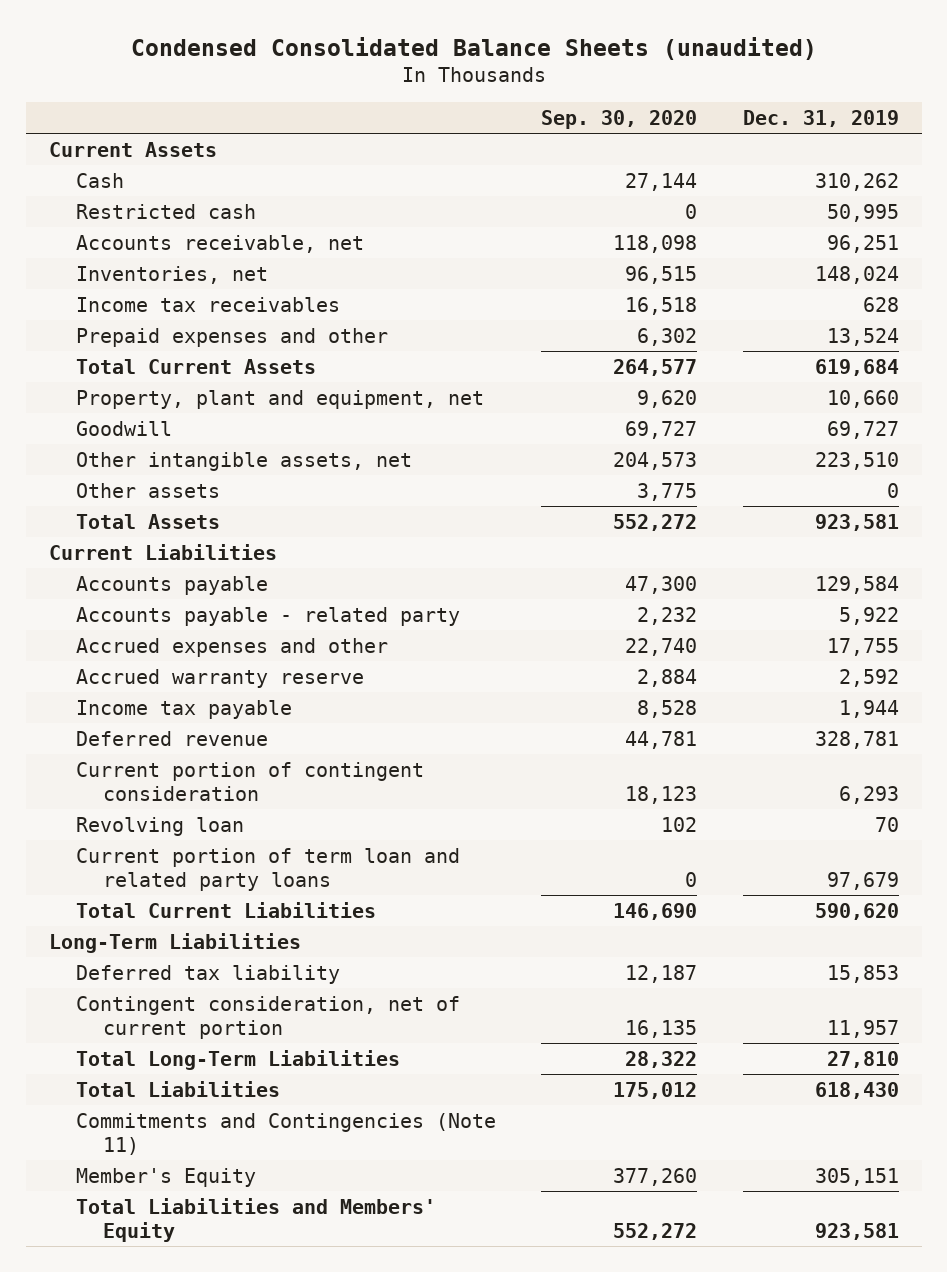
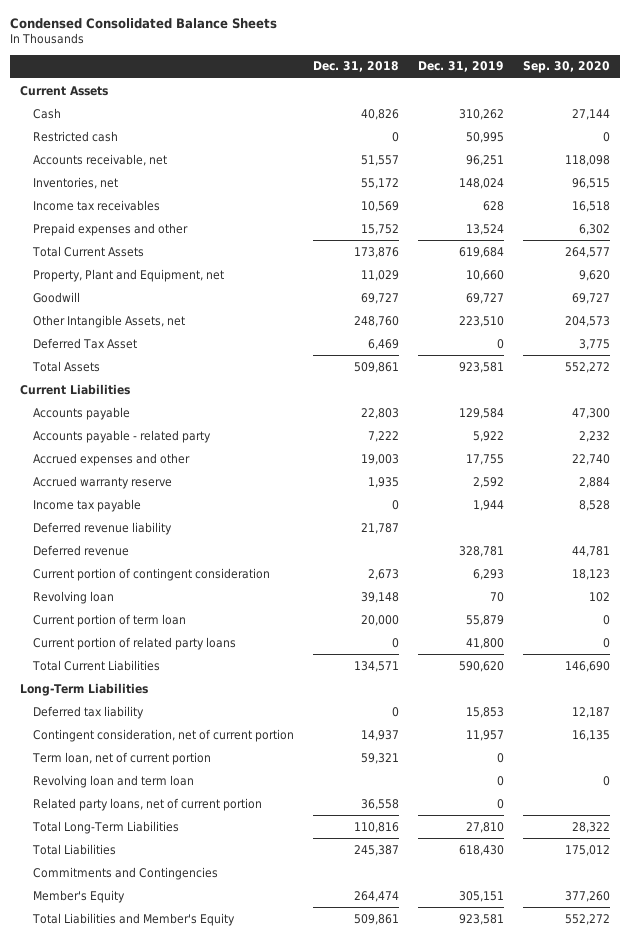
- Condensed Consolidated Balance Sheets (unaudited)
+ Condensed Consolidated Balance Sheets
- | Sep. 30, 2020 | Dec. 31, 2019
+ | Dec. 31, 2018 | Dec. 31, 2019 | Sep. 30, 2020
- Property, plant and equipment, net | 9,620 | 10,660
+ Property, Plant and Equipment, net | 11,029 | 10,660 | 9,620
- Other intangible assets, net | 204,573 | 223,510
- Other assets | 3,775 | 0
+ Other Intangible Assets, net | 248,760 | 223,510 | 204,573
+ Deferred Tax Asset | 6,469 | 0 | 3,775
+ Deferred revenue liability | 21,787 | |
- Current portion of term loan and related party loans | 0 | 97,679
+ Current portion of term loan | 20,000 | 55,879 | 0
+ Current portion of related party loans | 0 | 41,800 | 0
+ Term loan, net of current portion | 59,321 | 0 |
+ Revolving loan and term loan | | 0 | 0
+ Related party loans, net of current portion | 36,558 | 0 |
- Commitments and Contingencies (Note 11)
+ Commitments and Contingencies
- Total Liabilities and Members' Equity | 552,272 | 923,581
+ Total Liabilities and Member's Equity | 509,861 | 923,581 | 552,272

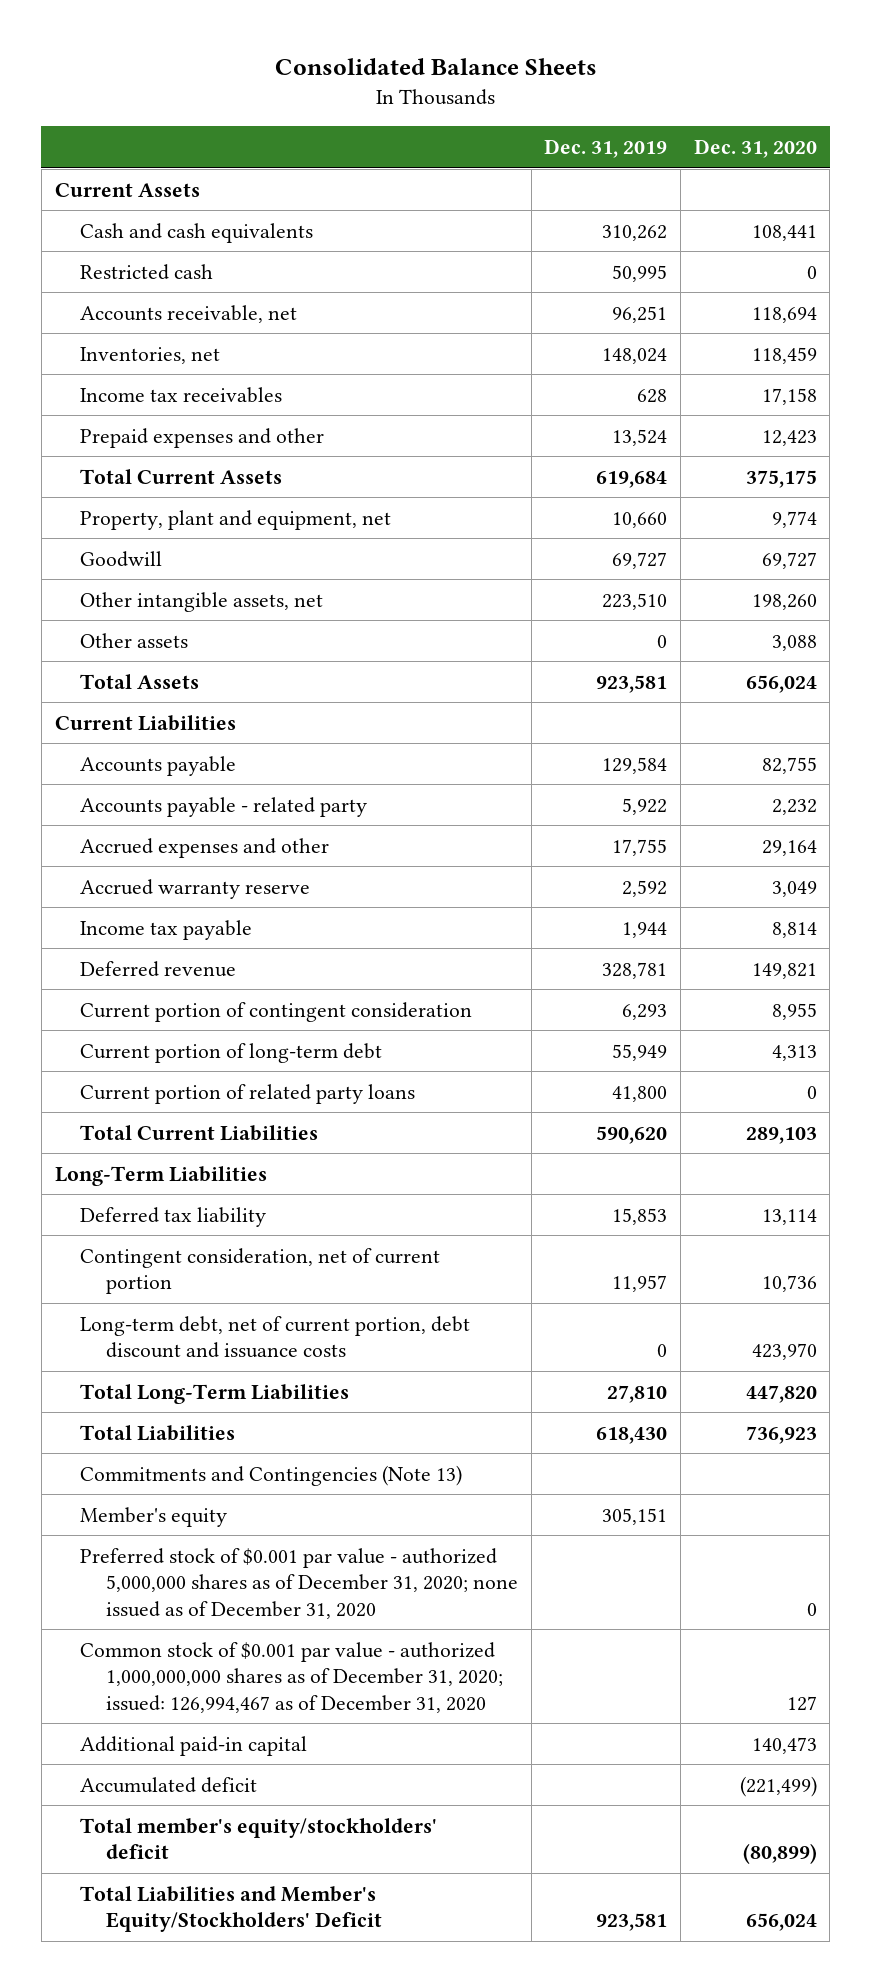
- Condensed Consolidated Balance Sheets
+ Consolidated Balance Sheets
- | Dec. 31, 2018 | Dec. 31, 2019 | Sep. 30, 2020
+ | Dec. 31, 2019 | Dec. 31, 2020
- Cash | 40,826 | 310,262 | 27,144
+ Cash and cash equivalents | 310,262 | 108,441
- Property, Plant and Equipment, net | 11,029 | 10,660 | 9,620
+ Property, plant and equipment, net | 10,660 | 9,774
- Other Intangible Assets, net | 248,760 | 223,510 | 204,573
- Deferred Tax Asset | 6,469 | 0 | 3,775
+ Other intangible assets, net | 223,510 | 198,260
+ Other assets | 0 | 3,088
- Deferred revenue liability | 21,787 | |
- Revolving loan | 39,148 | 70 | 102
- Current portion of term loan | 20,000 | 55,879 | 0
+ Current portion of long-term debt | 55,949 | 4,313
- Term loan, net of current portion | 59,321 | 0 |
- Revolving loan and term loan | | 0 | 0
- Related party loans, net of current portion | 36,558 | 0 |
+ Long-term debt, net of current portion, debt discount and issuance costs | 0 | 423,970
- Commitments and Contingencies
- Member's Equity | 264,474 | 305,151 | 377,260
- Total Liabilities and Member's Equity | 509,861 | 923,581 | 552,272
+ Commitments and Contingencies (Note 13)
+ Member's equity | 305,151 |
+ Preferred stock of $0.001 par value - authorized 5,000,000 shares as of December 31, 2020; none issued as of December 31, 2020 | | 0
+ Common stock of $0.001 par value - authorized 1,000,000,000 shares as of December 31, 2020; issued: 126,994,467 as of December 31, 2020 | | 127
+ Additional paid-in capital | | 140,473
+ Accumulated deficit | | (221,499)
+ Total member's equity/stockholders' deficit | | (80,899)
+ Total Liabilities and Member's Equity/Stockholders' Deficit | 923,581 | 656,024

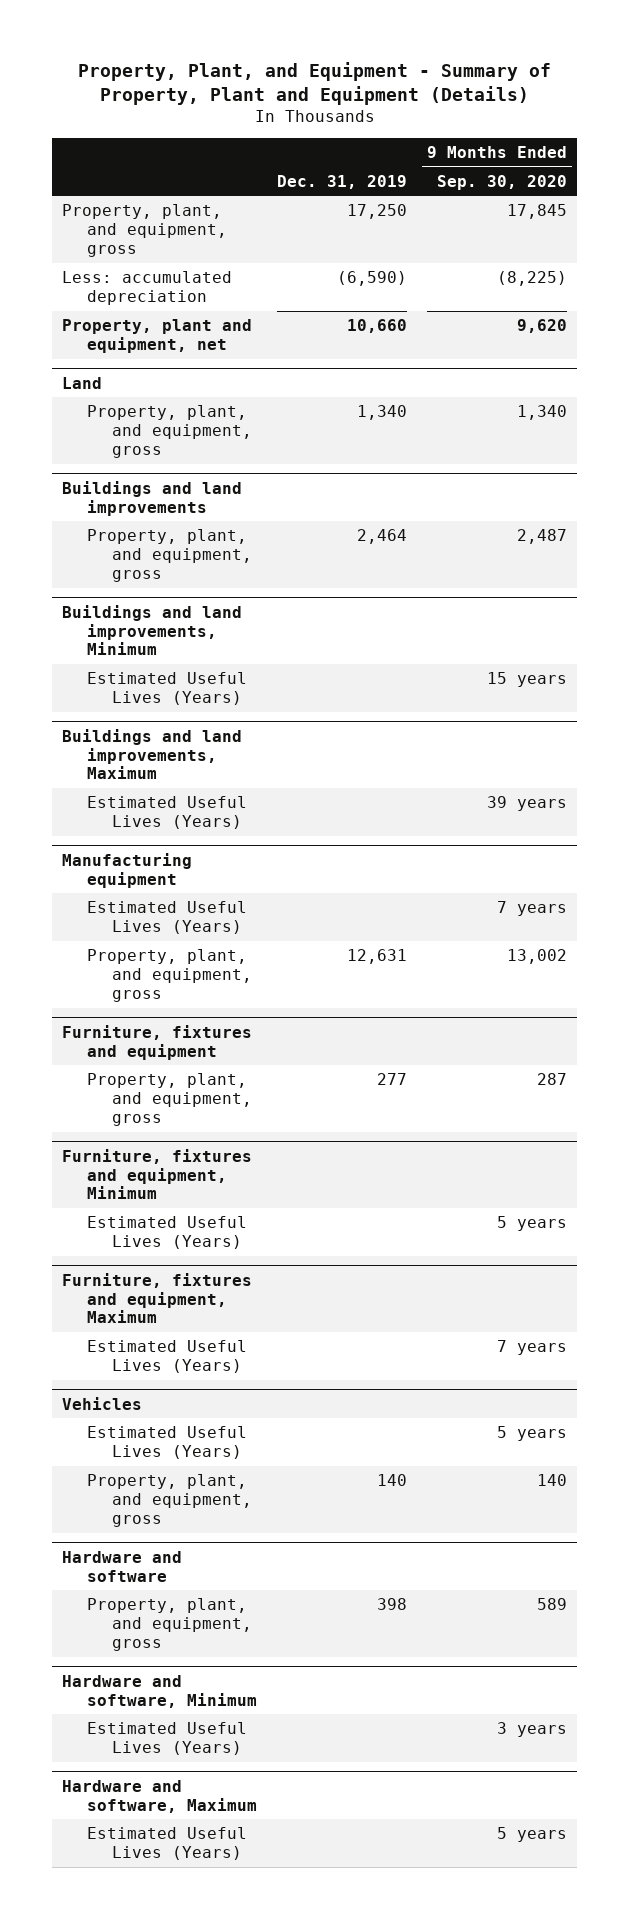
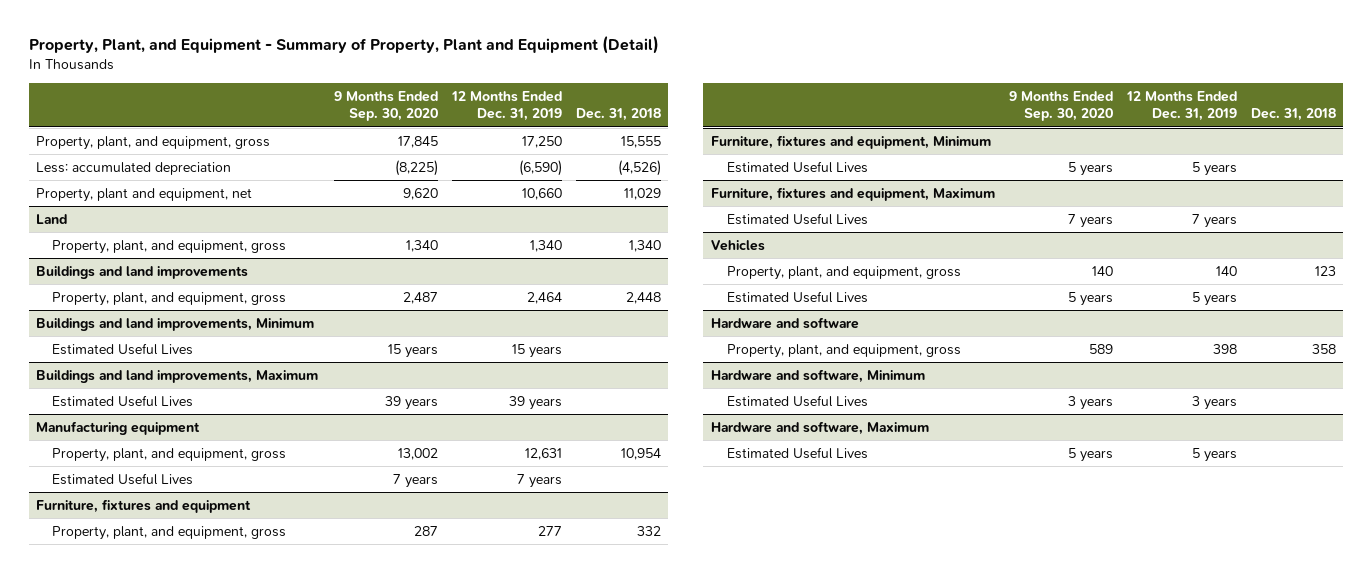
- Property, Plant, and Equipment - Summary of Property, Plant and Equipment (Details)
+ Property, Plant, and Equipment - Summary of Property, Plant and Equipment (Detail)
- | Dec. 31, 2019 | 9 Months Ended Sep. 30, 2020
+ | 9 Months Ended Sep. 30, 2020 | 12 Months Ended Dec. 31, 2019 | Dec. 31, 2018
@ Buildings and land improvements, Minimum
- Estimated Useful Lives (Years) | | 15 years
+ Estimated Useful Lives | 15 years | 15 years |
@ Buildings and land improvements, Maximum
- Estimated Useful Lives (Years) | | 39 years
+ Estimated Useful Lives | 39 years | 39 years |
@ Manufacturing equipment
- Estimated Useful Lives (Years) | | 7 years
+ Estimated Useful Lives | 7 years | 7 years |
@ Furniture, fixtures and equipment, Minimum
- Estimated Useful Lives (Years) | | 5 years
+ Estimated Useful Lives | 5 years | 5 years |
@ Furniture, fixtures and equipment, Maximum
- Estimated Useful Lives (Years) | | 7 years
+ Estimated Useful Lives | 7 years | 7 years |
@ Vehicles
- Estimated Useful Lives (Years) | | 5 years
+ Estimated Useful Lives | 5 years | 5 years |
@ Hardware and software, Minimum
- Estimated Useful Lives (Years) | | 3 years
+ Estimated Useful Lives | 3 years | 3 years |
@ Hardware and software, Maximum
- Estimated Useful Lives (Years) | | 5 years
+ Estimated Useful Lives | 5 years | 5 years |

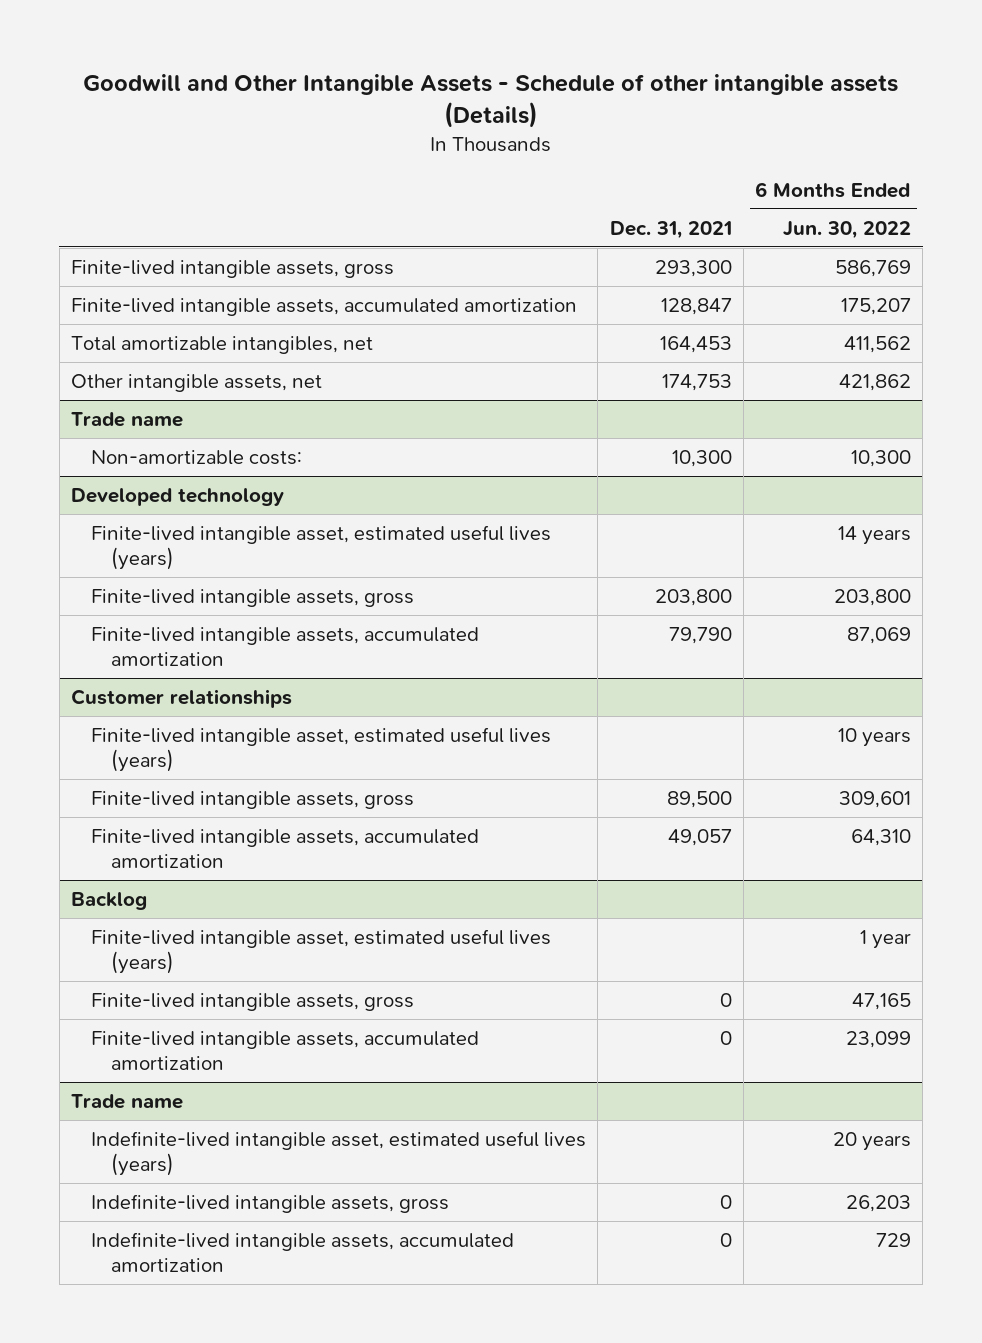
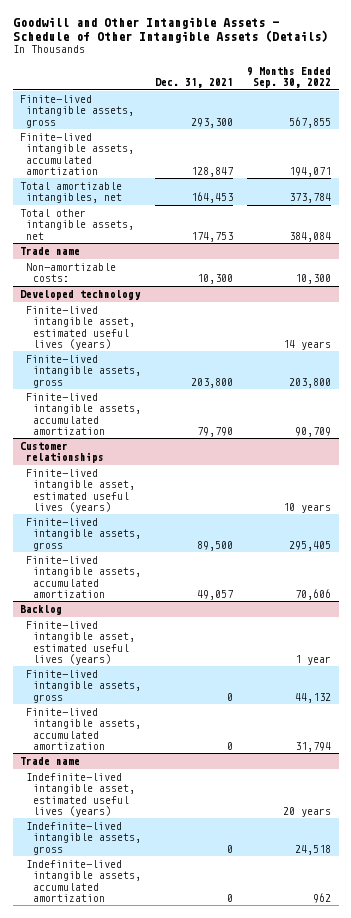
- Goodwill and Other Intangible Assets - Schedule of other intangible assets (Details)
+ Goodwill and Other Intangible Assets - Schedule of Other Intangible Assets (Details)
- | Dec. 31, 2021 | 6 Months Ended Jun. 30, 2022
+ | Dec. 31, 2021 | 9 Months Ended Sep. 30, 2022
- Other intangible assets, net | 174,753 | 421,862
+ Total other intangible assets, net | 174,753 | 384,084

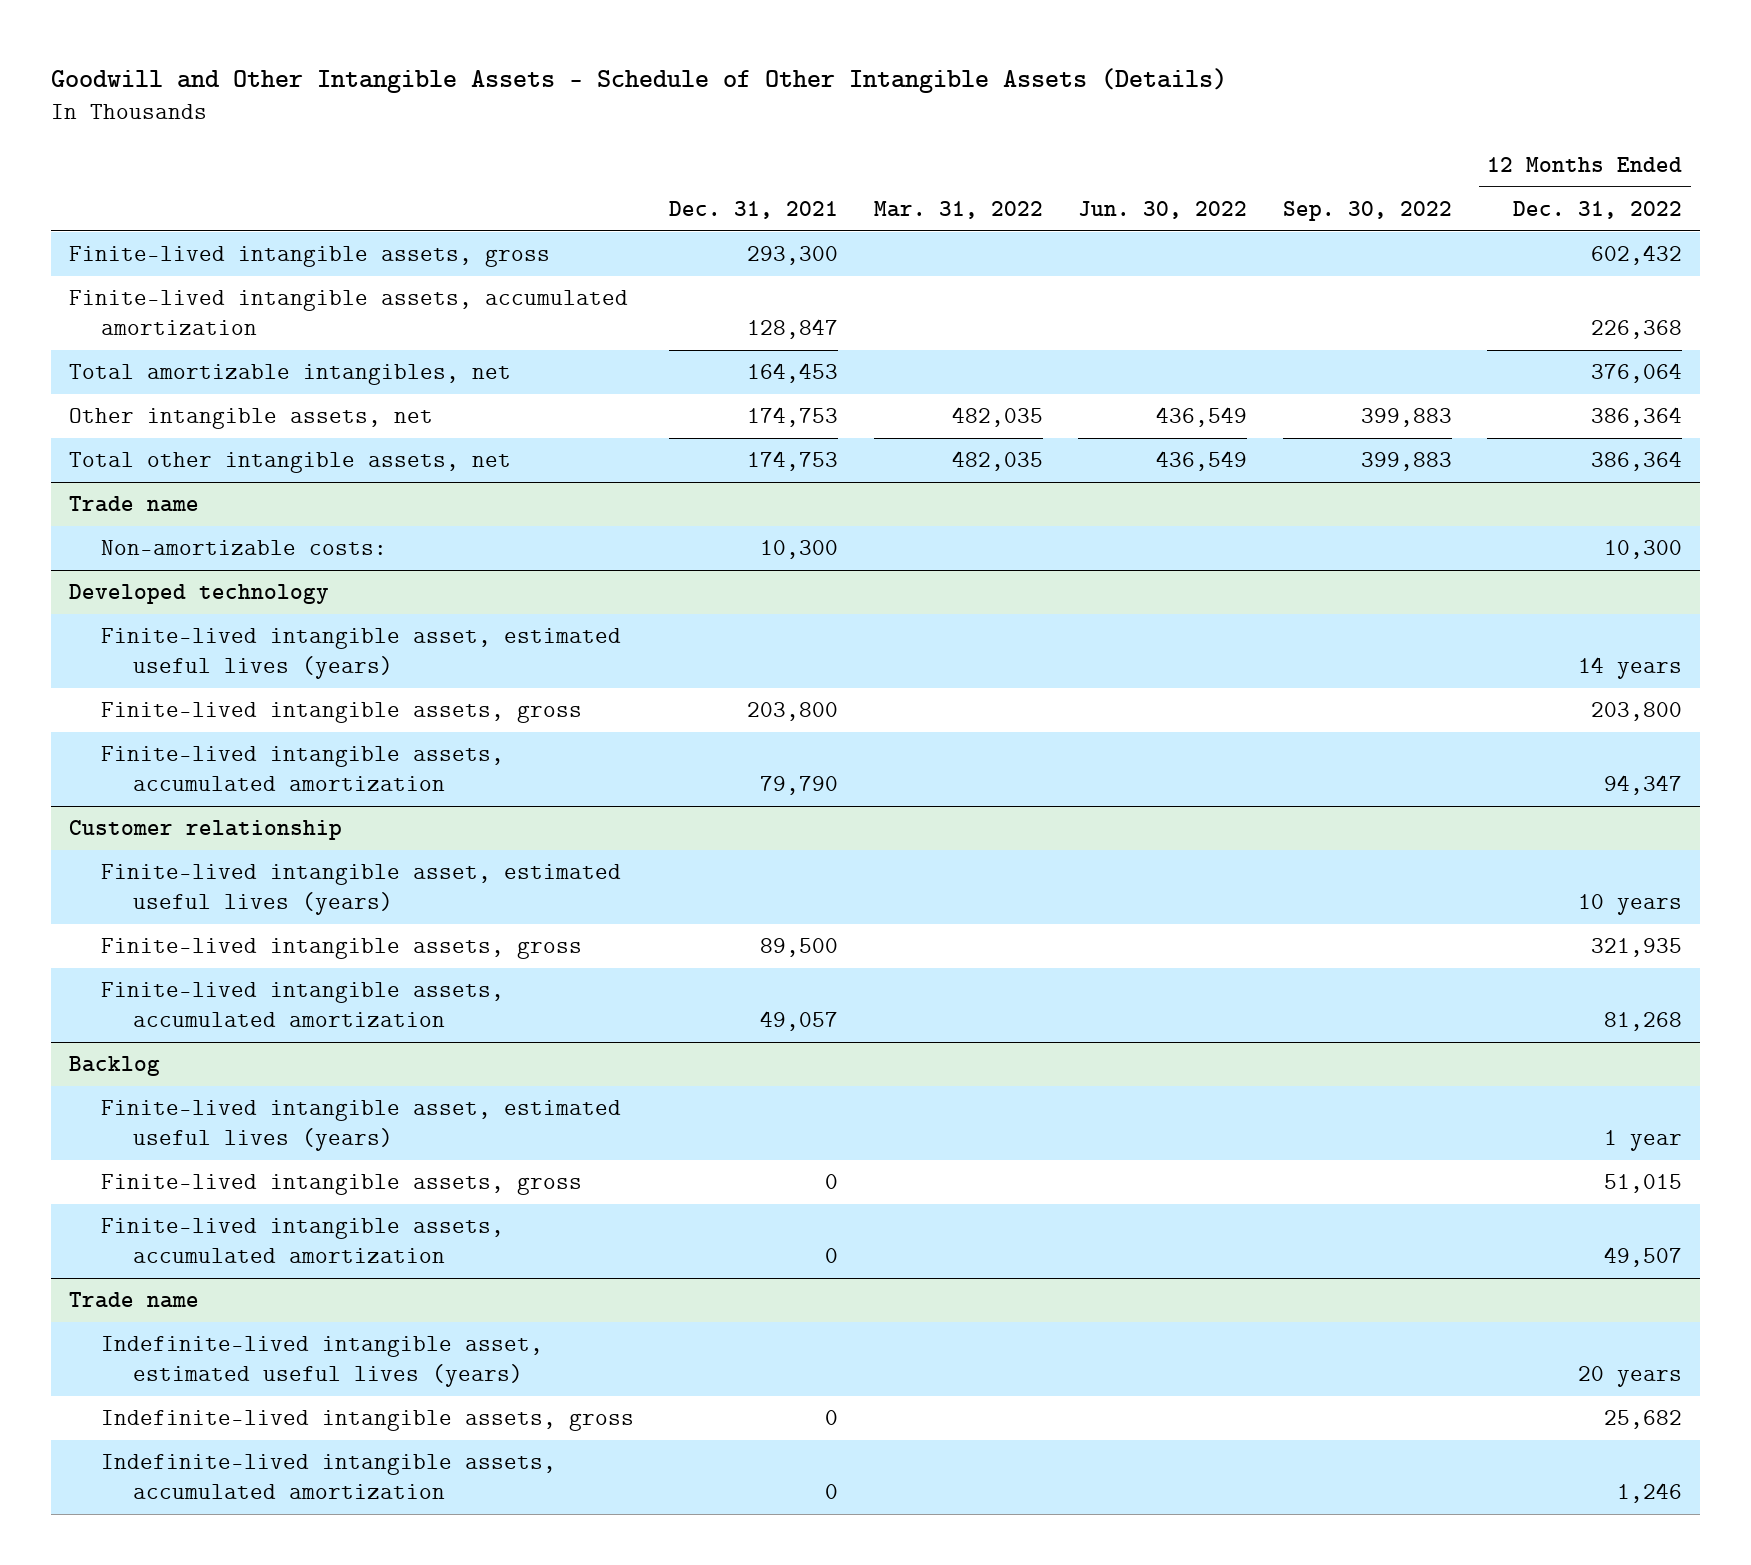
- | Dec. 31, 2021 | 9 Months Ended Sep. 30, 2022
+ | Dec. 31, 2021 | Mar. 31, 2022 | Jun. 30, 2022 | Sep. 30, 2022 | 12 Months Ended Dec. 31, 2022
+ Other intangible assets, net | 174,753 | 482,035 | 436,549 | 399,883 | 386,364
- Customer relationships
+ Customer relationship

